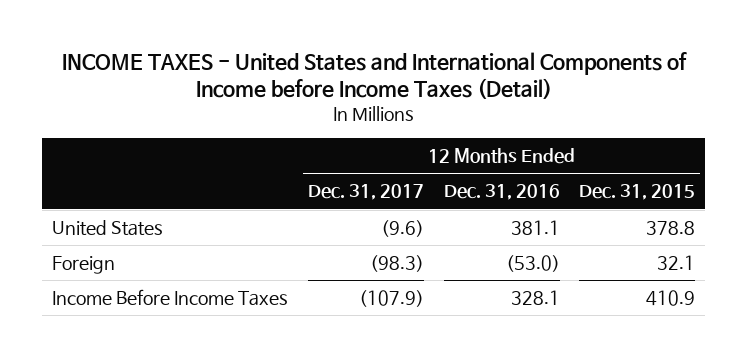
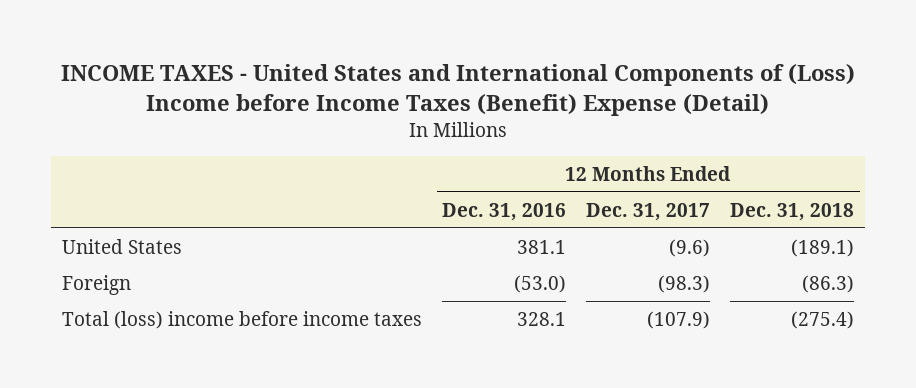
- INCOME TAXES - United States and International Components of Income before Income Taxes (Detail)
+ INCOME TAXES - United States and International Components of (Loss) Income before Income Taxes (Benefit) Expense (Detail)
- | 12 Months Ended Dec. 31, 2017 | 12 Months Ended Dec. 31, 2016 | 12 Months Ended Dec. 31, 2015
+ | 12 Months Ended Dec. 31, 2016 | 12 Months Ended Dec. 31, 2017 | 12 Months Ended Dec. 31, 2018
- Income Before Income Taxes | (107.9) | 328.1 | 410.9
+ Total (loss) income before income taxes | 328.1 | (107.9) | (275.4)

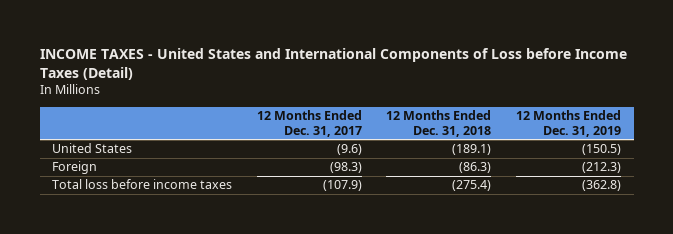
- INCOME TAXES - United States and International Components of (Loss) Income before Income Taxes (Benefit) Expense (Detail)
+ INCOME TAXES - United States and International Components of Loss before Income Taxes (Detail)
- | 12 Months Ended Dec. 31, 2016 | 12 Months Ended Dec. 31, 2017 | 12 Months Ended Dec. 31, 2018
+ | 12 Months Ended Dec. 31, 2017 | 12 Months Ended Dec. 31, 2018 | 12 Months Ended Dec. 31, 2019
- Total (loss) income before income taxes | 328.1 | (107.9) | (275.4)
+ Total loss before income taxes | (107.9) | (275.4) | (362.8)

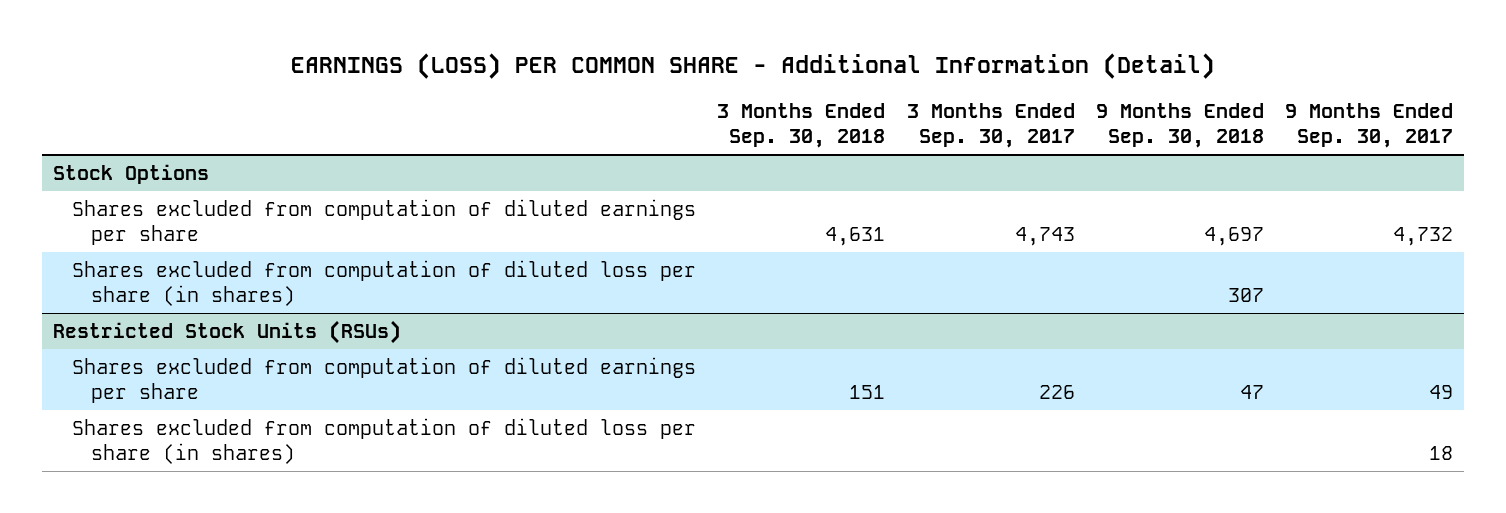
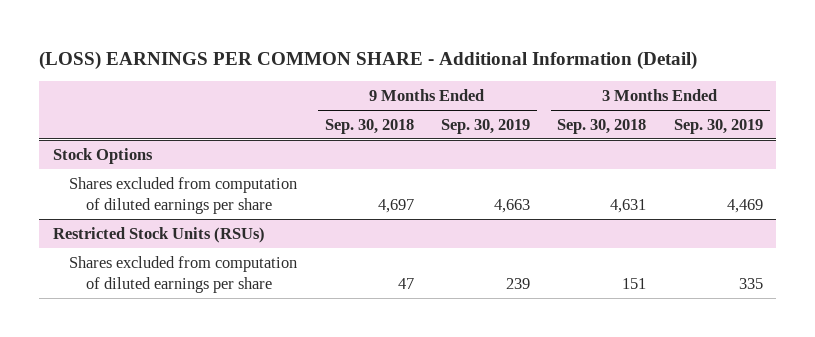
- EARNINGS (LOSS) PER COMMON SHARE - Additional Information (Detail)
+ (LOSS) EARNINGS PER COMMON SHARE - Additional Information (Detail)
- | 3 Months Ended Sep. 30, 2018 | 3 Months Ended Sep. 30, 2017 | 9 Months Ended Sep. 30, 2018 | 9 Months Ended Sep. 30, 2017
+ | 9 Months Ended Sep. 30, 2018 | 9 Months Ended Sep. 30, 2019 | 3 Months Ended Sep. 30, 2018 | 3 Months Ended Sep. 30, 2019
@ Stock Options
- Shares excluded from computation of diluted loss per share (in shares) | | | 307 |
@ Restricted Stock Units (RSUs)
- Shares excluded from computation of diluted loss per share (in shares) | | | | 18

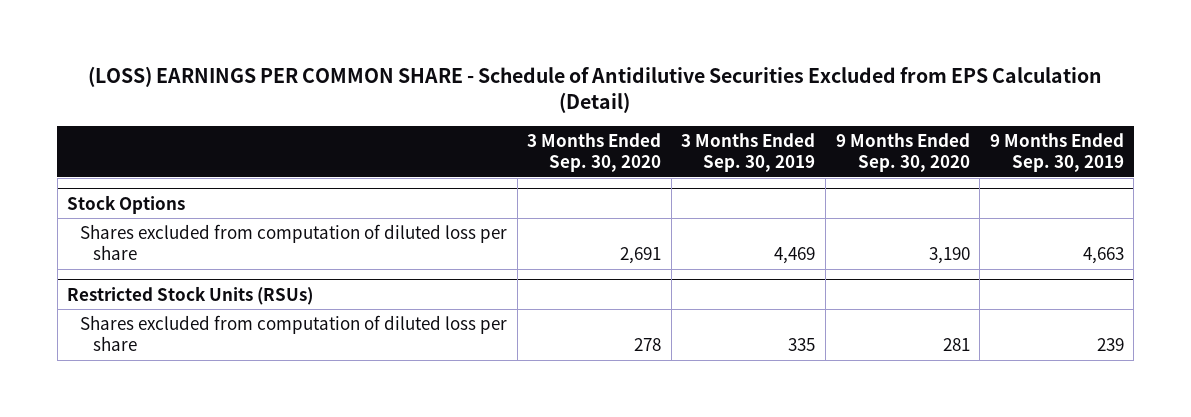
- (LOSS) EARNINGS PER COMMON SHARE - Additional Information (Detail)
+ (LOSS) EARNINGS PER COMMON SHARE - Schedule of Antidilutive Securities Excluded from EPS Calculation (Detail)
- | 9 Months Ended Sep. 30, 2018 | 9 Months Ended Sep. 30, 2019 | 3 Months Ended Sep. 30, 2018 | 3 Months Ended Sep. 30, 2019
+ | 3 Months Ended Sep. 30, 2020 | 3 Months Ended Sep. 30, 2019 | 9 Months Ended Sep. 30, 2020 | 9 Months Ended Sep. 30, 2019
@ Stock Options
- Shares excluded from computation of diluted earnings per share | 4,697 | 4,663 | 4,631 | 4,469
+ Shares excluded from computation of diluted loss per share | 2,691 | 4,469 | 3,190 | 4,663
@ Restricted Stock Units (RSUs)
- Shares excluded from computation of diluted earnings per share | 47 | 239 | 151 | 335
+ Shares excluded from computation of diluted loss per share | 278 | 335 | 281 | 239

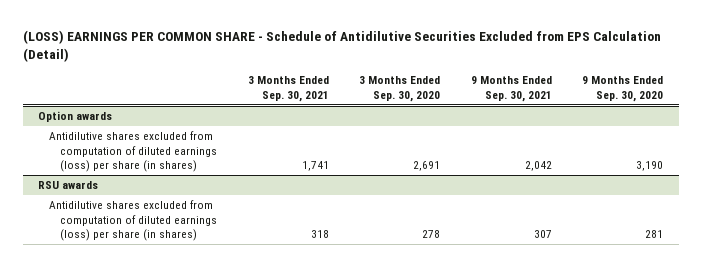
- | 3 Months Ended Sep. 30, 2020 | 3 Months Ended Sep. 30, 2019 | 9 Months Ended Sep. 30, 2020 | 9 Months Ended Sep. 30, 2019
+ | 3 Months Ended Sep. 30, 2021 | 3 Months Ended Sep. 30, 2020 | 9 Months Ended Sep. 30, 2021 | 9 Months Ended Sep. 30, 2020
- Stock Options
- Shares excluded from computation of diluted loss per share | 2,691 | 4,469 | 3,190 | 4,663
- Restricted Stock Units (RSUs)
- Shares excluded from computation of diluted loss per share | 278 | 335 | 281 | 239
+ Option awards
+ Antidilutive shares excluded from computation of diluted earnings (loss) per share (in shares) | 1,741 | 2,691 | 2,042 | 3,190
+ RSU awards
+ Antidilutive shares excluded from computation of diluted earnings (loss) per share (in shares) | 318 | 278 | 307 | 281

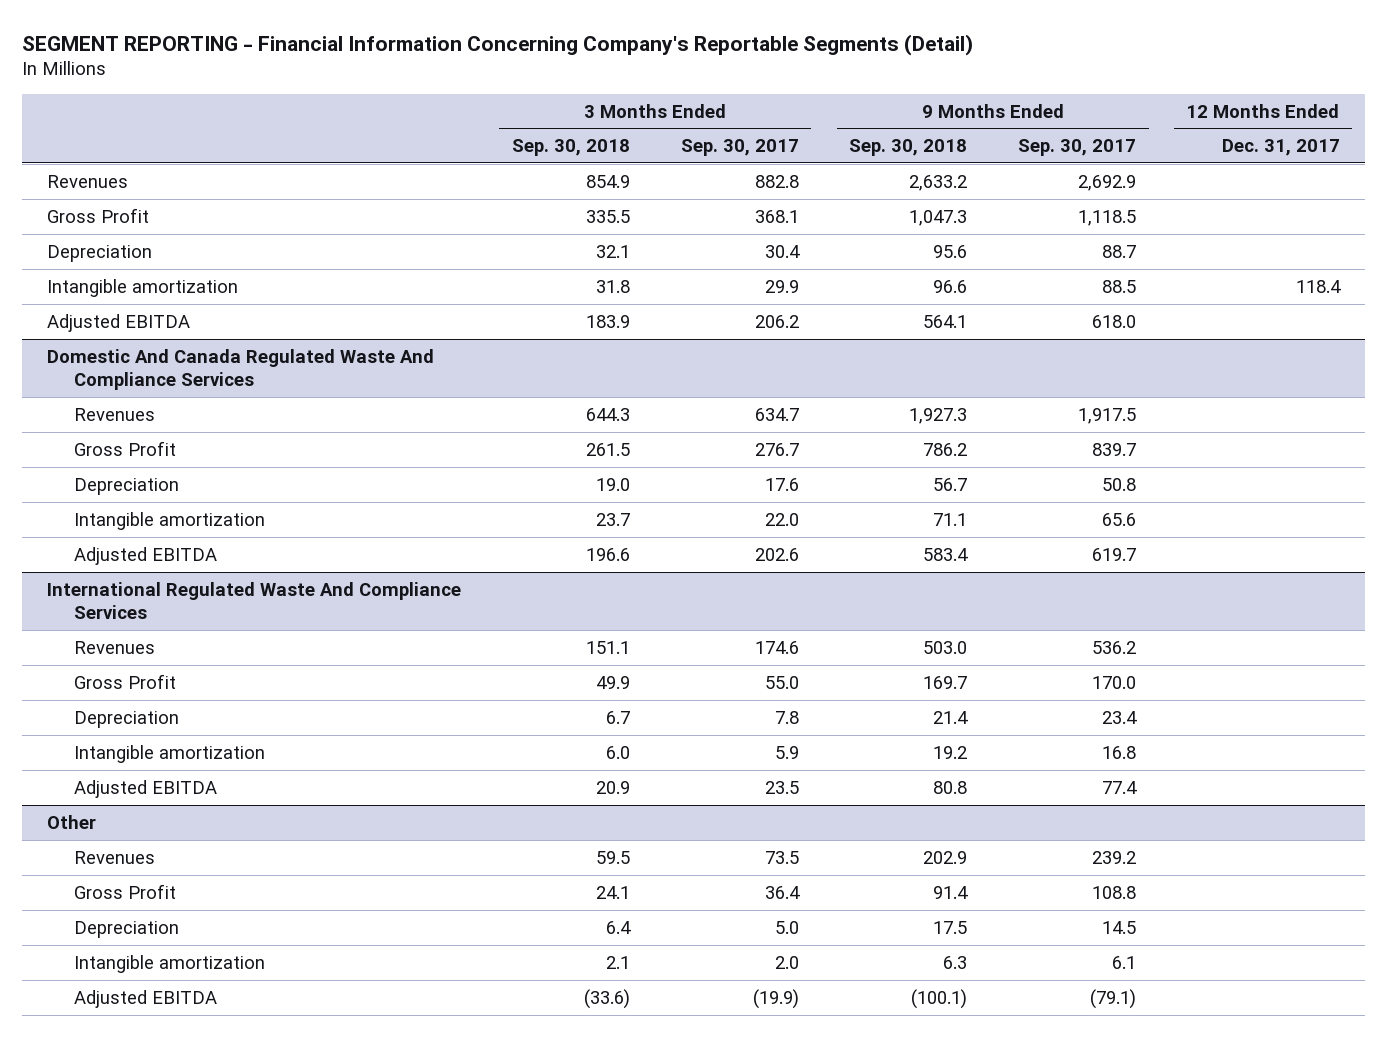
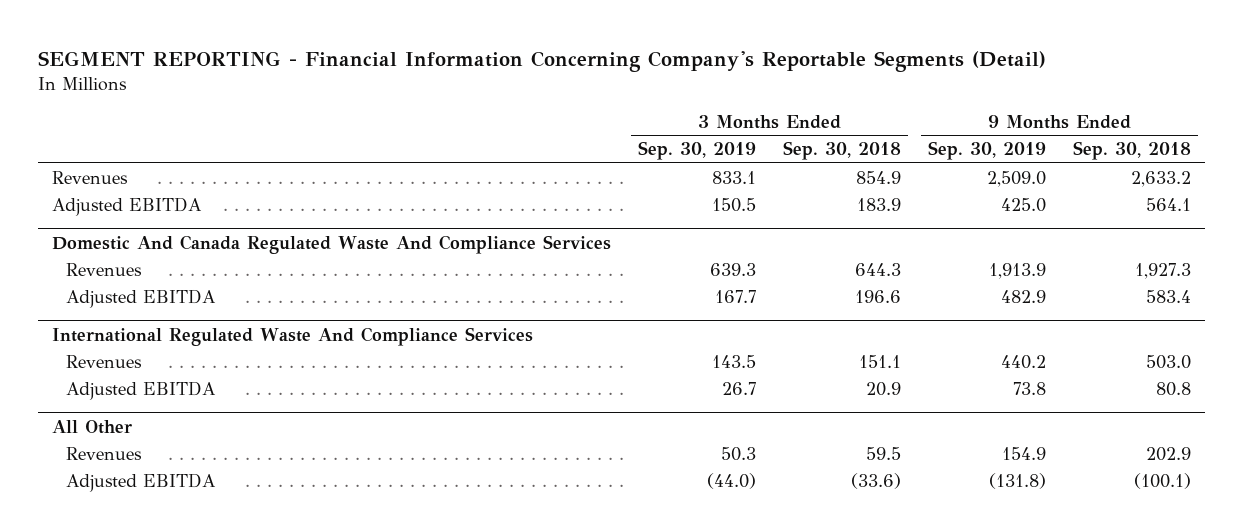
- | 3 Months Ended Sep. 30, 2018 | 3 Months Ended Sep. 30, 2017 | 9 Months Ended Sep. 30, 2018 | 9 Months Ended Sep. 30, 2017 | 12 Months Ended Dec. 31, 2017
+ | 3 Months Ended Sep. 30, 2019 | 3 Months Ended Sep. 30, 2018 | 9 Months Ended Sep. 30, 2019 | 9 Months Ended Sep. 30, 2018
- Gross Profit | 335.5 | 368.1 | 1,047.3 | 1,118.5 |
- Depreciation | 32.1 | 30.4 | 95.6 | 88.7 |
- Intangible amortization | 31.8 | 29.9 | 96.6 | 88.5 | 118.4
@ Domestic And Canada Regulated Waste And Compliance Services
- Gross Profit | 261.5 | 276.7 | 786.2 | 839.7 |
- Depreciation | 19.0 | 17.6 | 56.7 | 50.8 |
- Intangible amortization | 23.7 | 22.0 | 71.1 | 65.6 |
@ International Regulated Waste And Compliance Services
- Gross Profit | 49.9 | 55.0 | 169.7 | 170.0 |
- Depreciation | 6.7 | 7.8 | 21.4 | 23.4 |
- Intangible amortization | 6.0 | 5.9 | 19.2 | 16.8 |
- Other
+ All Other
- Gross Profit | 24.1 | 36.4 | 91.4 | 108.8 |
- Depreciation | 6.4 | 5.0 | 17.5 | 14.5 |
- Intangible amortization | 2.1 | 2.0 | 6.3 | 6.1 |

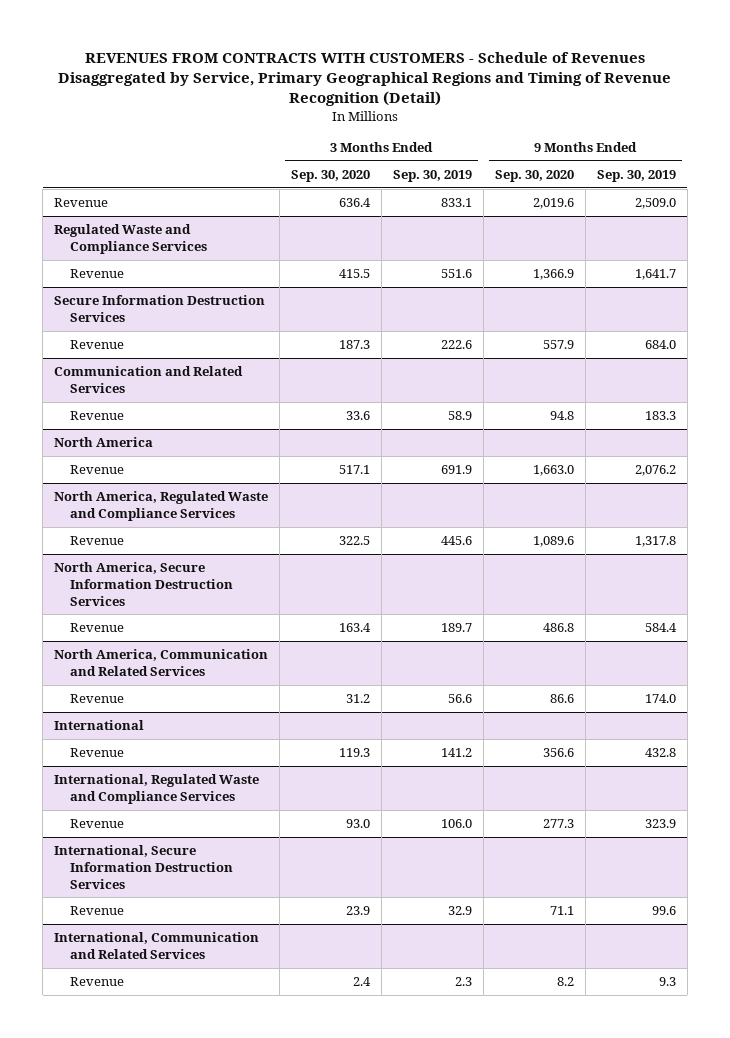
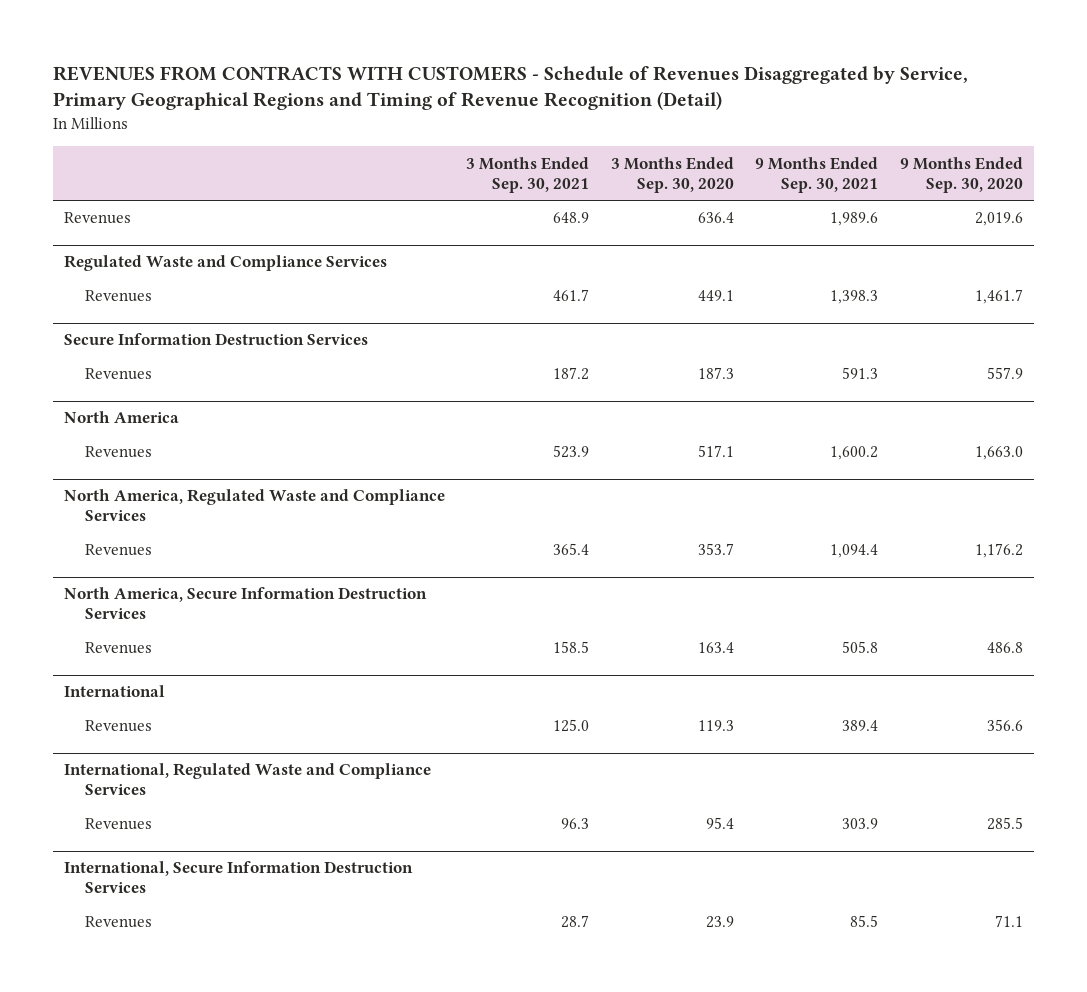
- | 3 Months Ended Sep. 30, 2020 | 3 Months Ended Sep. 30, 2019 | 9 Months Ended Sep. 30, 2020 | 9 Months Ended Sep. 30, 2019
+ | 3 Months Ended Sep. 30, 2021 | 3 Months Ended Sep. 30, 2020 | 9 Months Ended Sep. 30, 2021 | 9 Months Ended Sep. 30, 2020
- Revenue | 636.4 | 833.1 | 2,019.6 | 2,509.0
+ Revenues | 648.9 | 636.4 | 1,989.6 | 2,019.6
@ Regulated Waste and Compliance Services
- Revenue | 415.5 | 551.6 | 1,366.9 | 1,641.7
+ Revenues | 461.7 | 449.1 | 1,398.3 | 1,461.7
@ Secure Information Destruction Services
- Revenue | 187.3 | 222.6 | 557.9 | 684.0
- Communication and Related Services
- Revenue | 33.6 | 58.9 | 94.8 | 183.3
@ Secure Information Destruction Services
+ Revenues | 187.2 | 187.3 | 591.3 | 557.9
@ North America
- Revenue | 517.1 | 691.9 | 1,663.0 | 2,076.2
+ Revenues | 523.9 | 517.1 | 1,600.2 | 1,663.0
@ North America, Regulated Waste and Compliance Services
- Revenue | 322.5 | 445.6 | 1,089.6 | 1,317.8
+ Revenues | 365.4 | 353.7 | 1,094.4 | 1,176.2
@ North America, Secure Information Destruction Services
- Revenue | 163.4 | 189.7 | 486.8 | 584.4
- North America, Communication and Related Services
- Revenue | 31.2 | 56.6 | 86.6 | 174.0
@ North America, Secure Information Destruction Services
+ Revenues | 158.5 | 163.4 | 505.8 | 486.8
@ International
- Revenue | 119.3 | 141.2 | 356.6 | 432.8
+ Revenues | 125.0 | 119.3 | 389.4 | 356.6
@ International, Regulated Waste and Compliance Services
- Revenue | 93.0 | 106.0 | 277.3 | 323.9
+ Revenues | 96.3 | 95.4 | 303.9 | 285.5
@ International, Secure Information Destruction Services
- Revenue | 23.9 | 32.9 | 71.1 | 99.6
- International, Communication and Related Services
- Revenue | 2.4 | 2.3 | 8.2 | 9.3
@ International, Secure Information Destruction Services
+ Revenues | 28.7 | 23.9 | 85.5 | 71.1

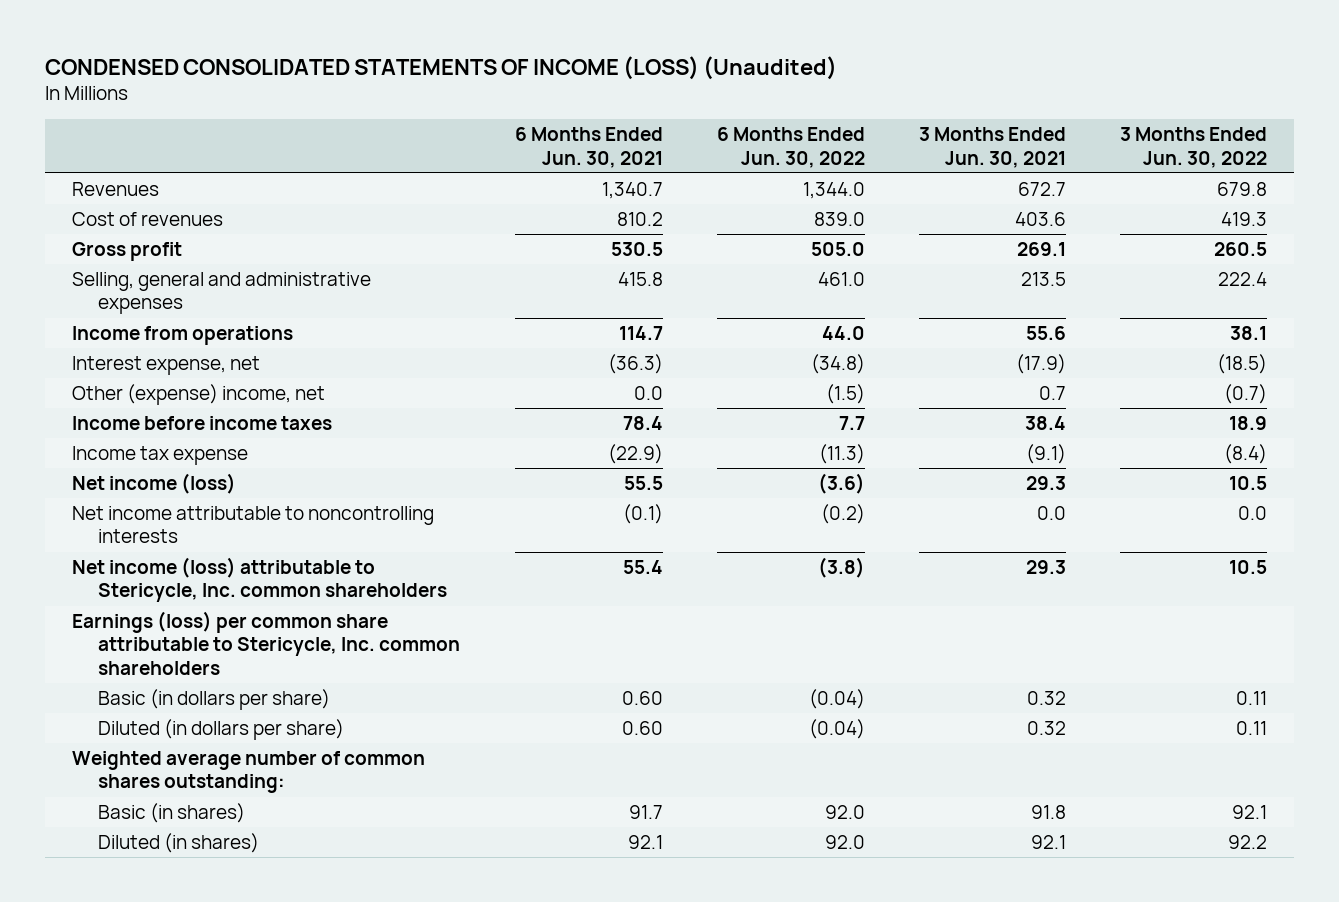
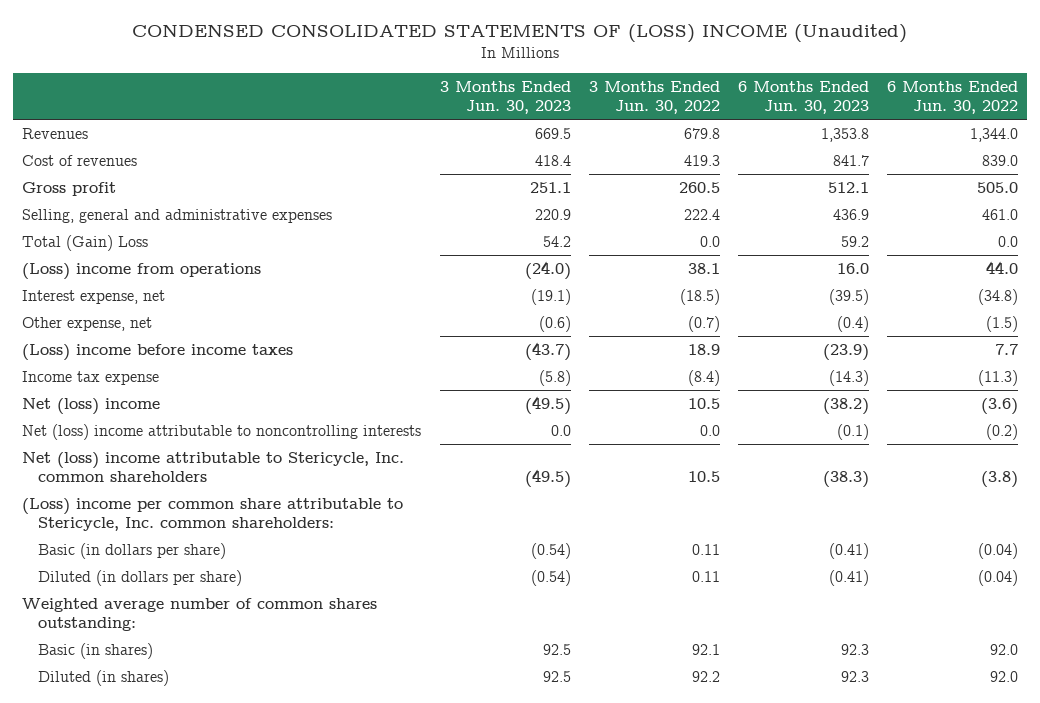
- CONDENSED CONSOLIDATED STATEMENTS OF INCOME (LOSS) (Unaudited)
+ CONDENSED CONSOLIDATED STATEMENTS OF (LOSS) INCOME (Unaudited)
- | 6 Months Ended Jun. 30, 2021 | 6 Months Ended Jun. 30, 2022 | 3 Months Ended Jun. 30, 2021 | 3 Months Ended Jun. 30, 2022
+ | 3 Months Ended Jun. 30, 2023 | 3 Months Ended Jun. 30, 2022 | 6 Months Ended Jun. 30, 2023 | 6 Months Ended Jun. 30, 2022
- Income from operations | 114.7 | 44.0 | 55.6 | 38.1
+ Total (Gain) Loss | 54.2 | 0.0 | 59.2 | 0.0
+ (Loss) income from operations | (24.0) | 38.1 | 16.0 | 44.0
- Other (expense) income, net | 0.0 | (1.5) | 0.7 | (0.7)
- Income before income taxes | 78.4 | 7.7 | 38.4 | 18.9
+ Other expense, net | (0.6) | (0.7) | (0.4) | (1.5)
+ (Loss) income before income taxes | (43.7) | 18.9 | (23.9) | 7.7
- Net income (loss) | 55.5 | (3.6) | 29.3 | 10.5
- Net income attributable to noncontrolling interests | (0.1) | (0.2) | 0.0 | 0.0
- Net income (loss) attributable to Stericycle, Inc. common shareholders | 55.4 | (3.8) | 29.3 | 10.5
- Earnings (loss) per common share attributable to Stericycle, Inc. common shareholders
+ Net (loss) income | (49.5) | 10.5 | (38.2) | (3.6)
+ Net (loss) income attributable to noncontrolling interests | 0.0 | 0.0 | (0.1) | (0.2)
+ Net (loss) income attributable to Stericycle, Inc. common shareholders | (49.5) | 10.5 | (38.3) | (3.8)
+ (Loss) income per common share attributable to Stericycle, Inc. common shareholders:

